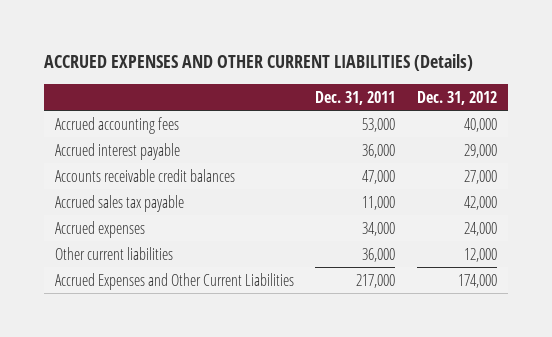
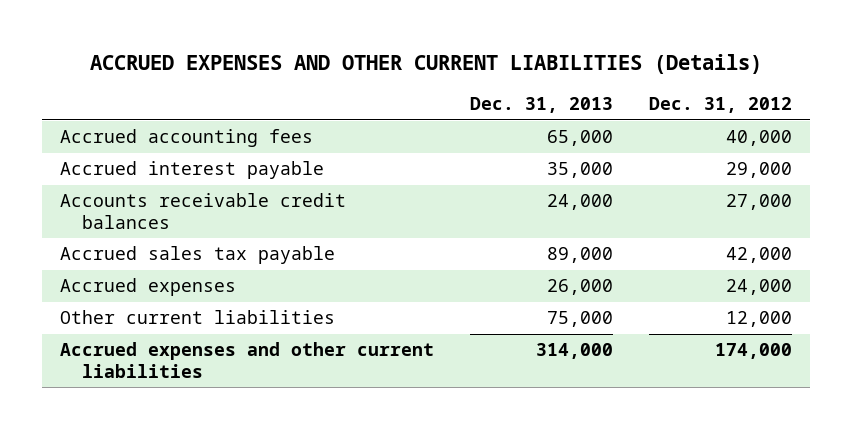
- | Dec. 31, 2011 | Dec. 31, 2012
+ | Dec. 31, 2013 | Dec. 31, 2012
- Accrued Expenses and Other Current Liabilities | 217,000 | 174,000
+ Accrued expenses and other current liabilities | 314,000 | 174,000

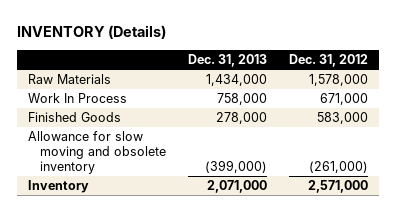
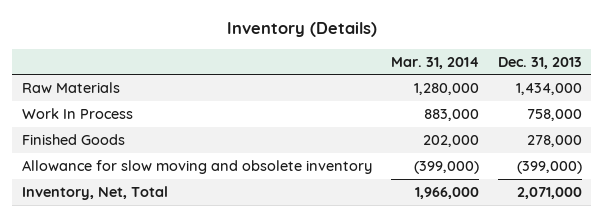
- INVENTORY (Details)
+ Inventory (Details)
- | Dec. 31, 2013 | Dec. 31, 2012
+ | Mar. 31, 2014 | Dec. 31, 2013
- Inventory | 2,071,000 | 2,571,000
+ Inventory, Net, Total | 1,966,000 | 2,071,000

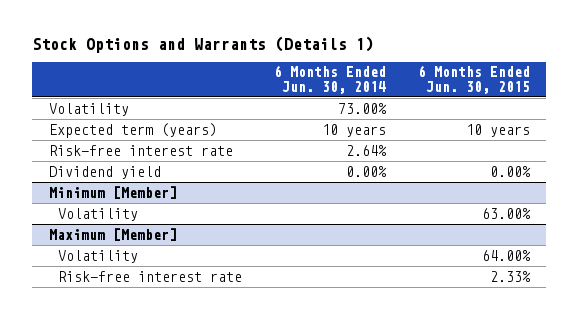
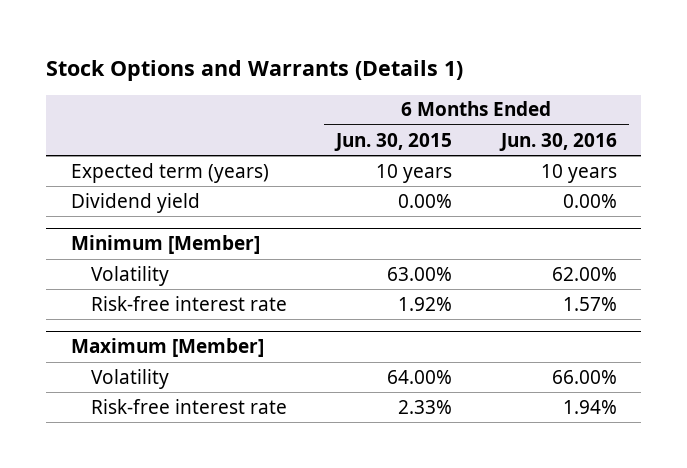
- | 6 Months Ended Jun. 30, 2014 | 6 Months Ended Jun. 30, 2015
+ | 6 Months Ended Jun. 30, 2015 | 6 Months Ended Jun. 30, 2016
- Volatility | 73.00% |
- Risk-free interest rate | 2.64% |
@ Minimum [Member]
+ Risk-free interest rate | 1.92% | 1.57%

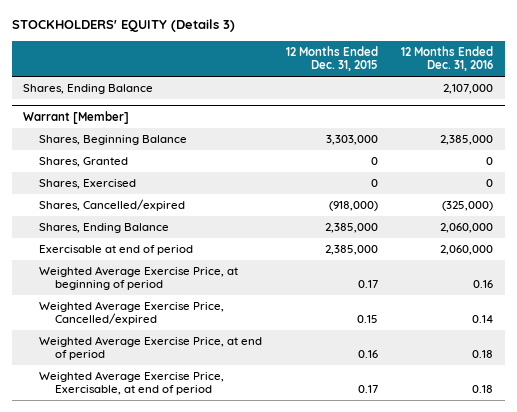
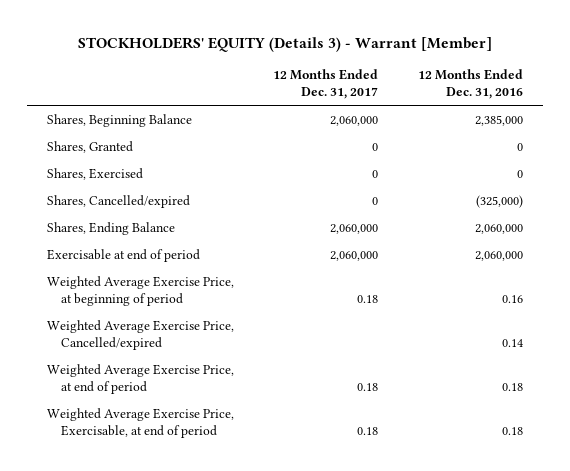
- STOCKHOLDERS' EQUITY (Details 3)
+ STOCKHOLDERS' EQUITY (Details 3) - Warrant [Member]
- | 12 Months Ended Dec. 31, 2015 | 12 Months Ended Dec. 31, 2016
+ | 12 Months Ended Dec. 31, 2017 | 12 Months Ended Dec. 31, 2016
- Shares, Ending Balance | | 2,107,000
- Warrant [Member]

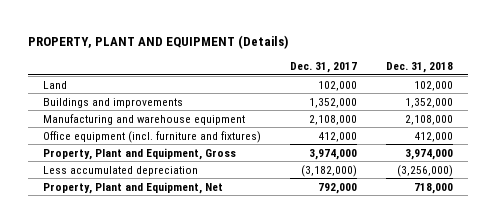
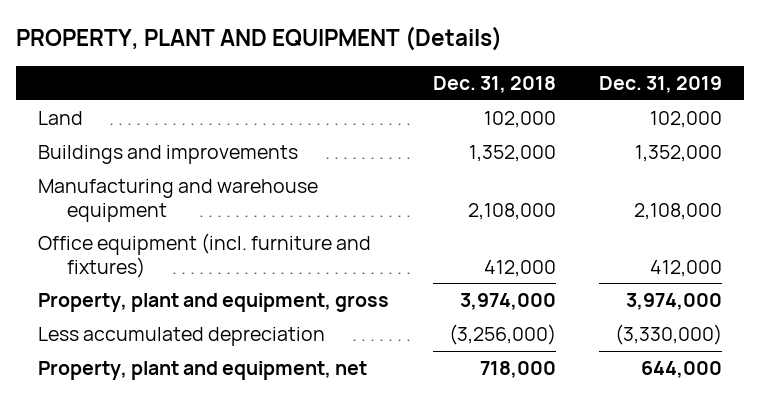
- | Dec. 31, 2017 | Dec. 31, 2018
+ | Dec. 31, 2018 | Dec. 31, 2019
- Property, Plant and Equipment, Gross | 3,974,000 | 3,974,000
+ Property, plant and equipment, gross | 3,974,000 | 3,974,000
- Property, Plant and Equipment, Net | 792,000 | 718,000
+ Property, plant and equipment, net | 718,000 | 644,000

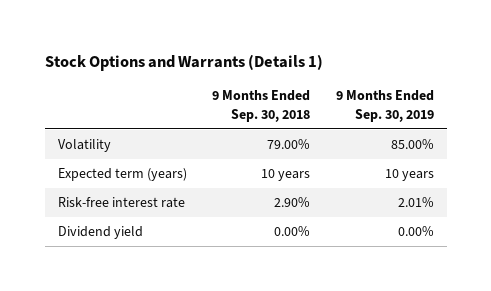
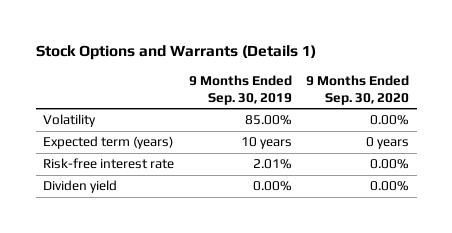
- | 9 Months Ended Sep. 30, 2018 | 9 Months Ended Sep. 30, 2019
+ | 9 Months Ended Sep. 30, 2019 | 9 Months Ended Sep. 30, 2020
- Dividend yield | 0.00% | 0.00%
+ Dividen yield | 0.00% | 0.00%

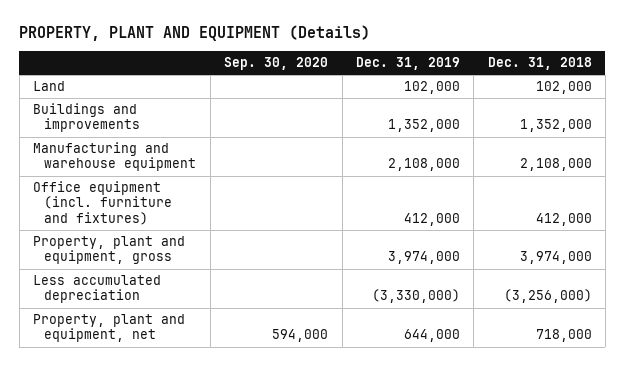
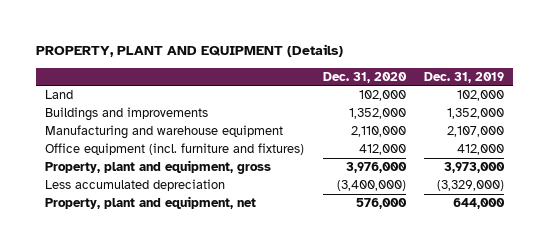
- | Sep. 30, 2020 | Dec. 31, 2019 | Dec. 31, 2018
+ | Dec. 31, 2020 | Dec. 31, 2019
- Manufacturing and warehouse equipment | | 2,108,000 | 2,108,000
+ Manufacturing and warehouse equipment | 2,110,000 | 2,107,000
- Property, plant and equipment, gross | | 3,974,000 | 3,974,000
- Less accumulated depreciation | | (3,330,000) | (3,256,000)
+ Property, plant and equipment, gross | 3,976,000 | 3,973,000
+ Less accumulated depreciation | (3,400,000) | (3,329,000)

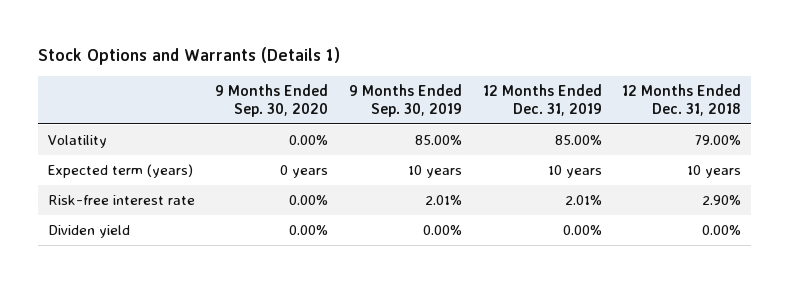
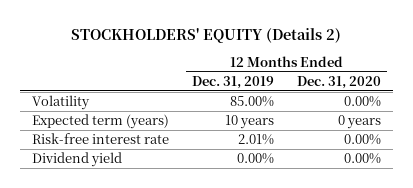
- Stock Options and Warrants (Details 1)
+ STOCKHOLDERS' EQUITY (Details 2)
- | 9 Months Ended Sep. 30, 2020 | 9 Months Ended Sep. 30, 2019 | 12 Months Ended Dec. 31, 2019 | 12 Months Ended Dec. 31, 2018
+ | 12 Months Ended Dec. 31, 2019 | 12 Months Ended Dec. 31, 2020
- Dividen yield | 0.00% | 0.00% | 0.00% | 0.00%
+ Dividend yield | 0.00% | 0.00%

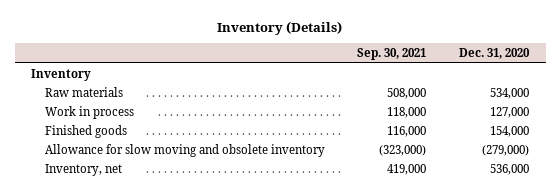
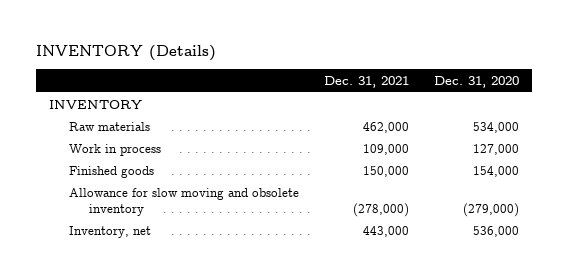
- Inventory (Details)
+ INVENTORY (Details)
- | Sep. 30, 2021 | Dec. 31, 2020
+ | Dec. 31, 2021 | Dec. 31, 2020
- Inventory
+ INVENTORY

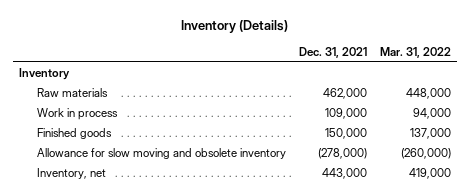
- INVENTORY (Details)
+ Inventory (Details)
- | Dec. 31, 2021 | Dec. 31, 2020
+ | Dec. 31, 2021 | Mar. 31, 2022
- INVENTORY
+ Inventory

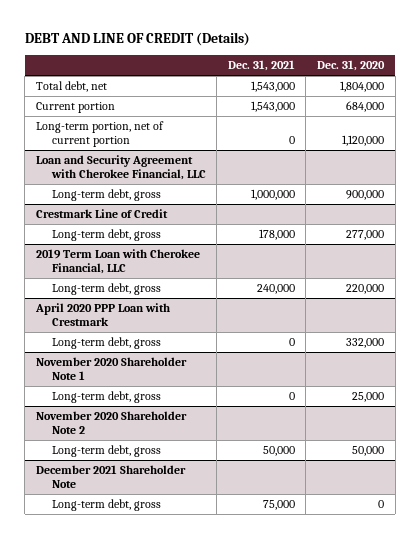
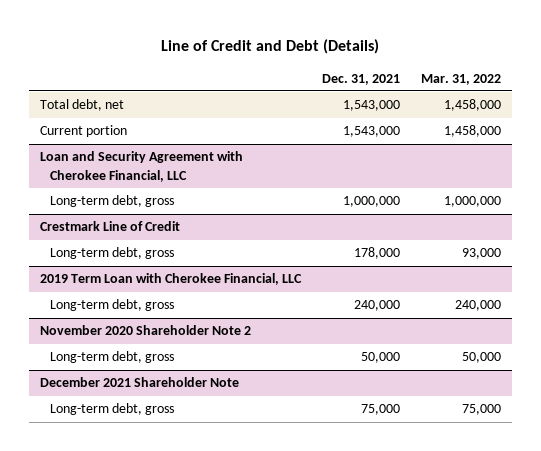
- DEBT AND LINE OF CREDIT (Details)
+ Line of Credit and Debt (Details)
- | Dec. 31, 2021 | Dec. 31, 2020
+ | Dec. 31, 2021 | Mar. 31, 2022
- Long-term portion, net of current portion | 0 | 1,120,000
- April 2020 PPP Loan with Crestmark
- Long-term debt, gross | 0 | 332,000
- November 2020 Shareholder Note 1
- Long-term debt, gross | 0 | 25,000

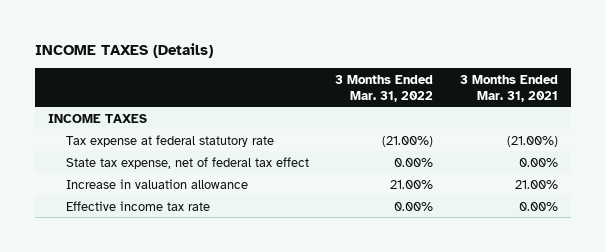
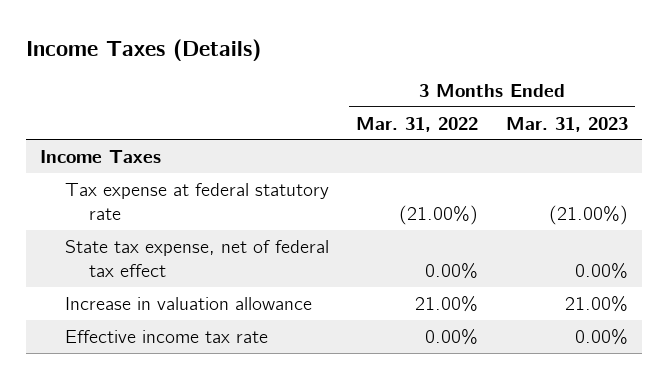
- INCOME TAXES (Details)
+ Income Taxes (Details)
- | 3 Months Ended Mar. 31, 2022 | 3 Months Ended Mar. 31, 2021
+ | 3 Months Ended Mar. 31, 2022 | 3 Months Ended Mar. 31, 2023
- INCOME TAXES
+ Income Taxes

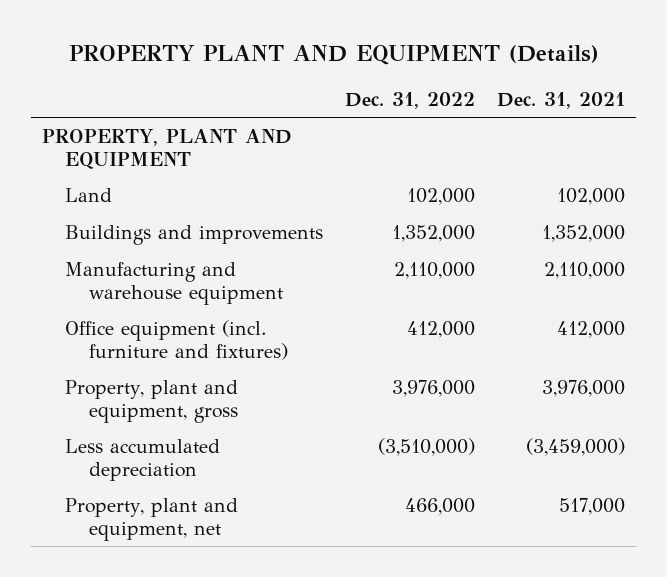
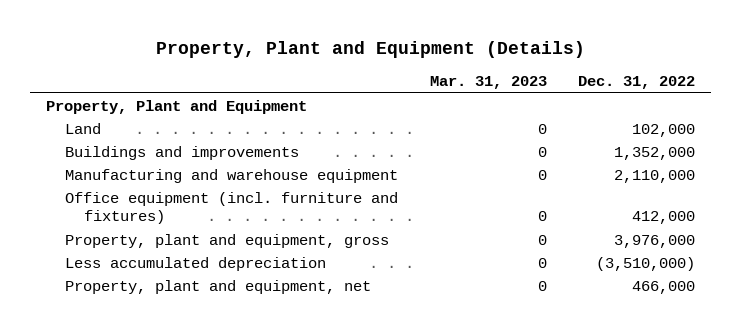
- PROPERTY PLANT AND EQUIPMENT (Details)
+ Property, Plant and Equipment (Details)
- | Dec. 31, 2022 | Dec. 31, 2021
+ | Mar. 31, 2023 | Dec. 31, 2022
- PROPERTY, PLANT AND EQUIPMENT
+ Property, Plant and Equipment

